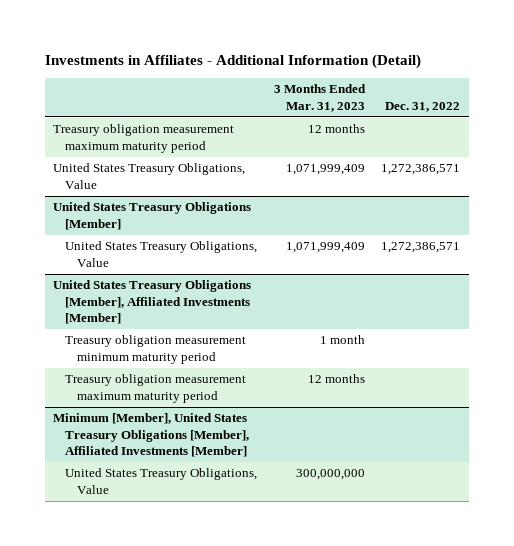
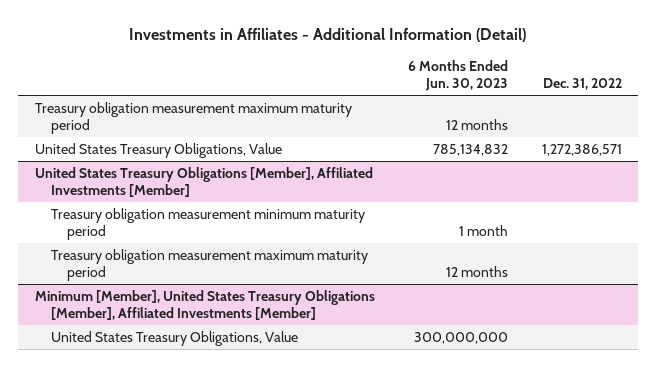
- | 3 Months Ended Mar. 31, 2023 | Dec. 31, 2022
+ | 6 Months Ended Jun. 30, 2023 | Dec. 31, 2022
- United States Treasury Obligations [Member]
- United States Treasury Obligations, Value | 1,071,999,409 | 1,272,386,571

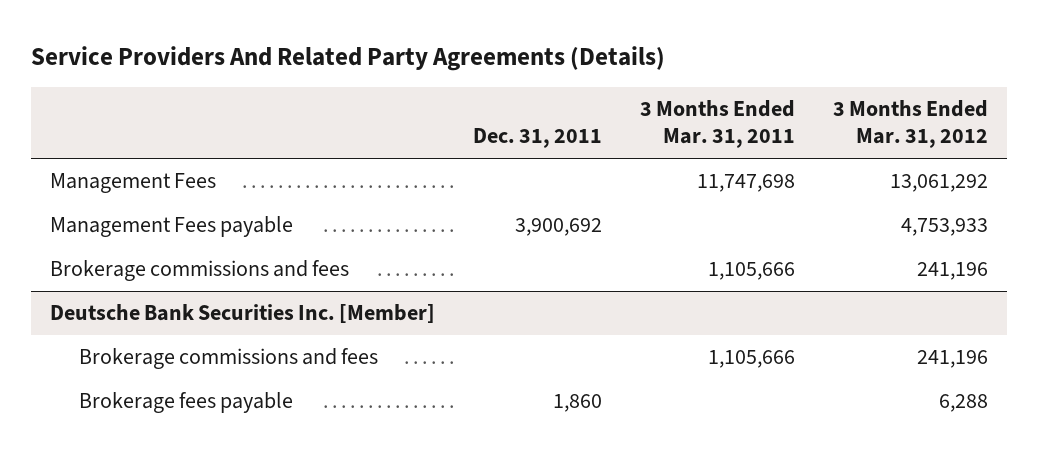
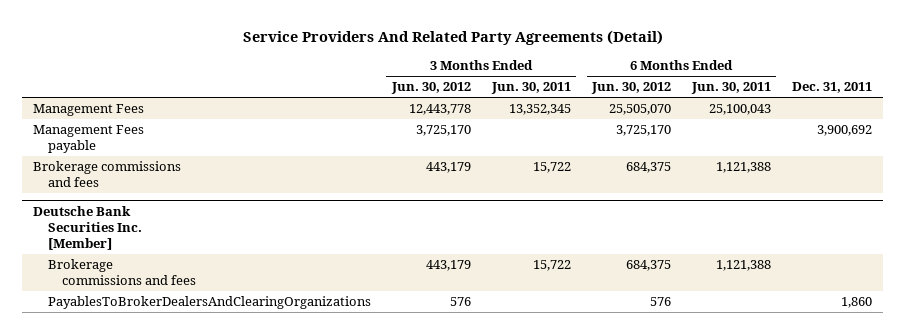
- Service Providers And Related Party Agreements (Details)
+ Service Providers And Related Party Agreements (Detail)
- | Dec. 31, 2011 | 3 Months Ended Mar. 31, 2011 | 3 Months Ended Mar. 31, 2012
+ | 3 Months Ended Jun. 30, 2012 | 3 Months Ended Jun. 30, 2011 | 6 Months Ended Jun. 30, 2012 | 6 Months Ended Jun. 30, 2011 | Dec. 31, 2011
@ Deutsche Bank Securities Inc. [Member]
- Brokerage fees payable | 1,860 | | 6,288
+ PayablesToBrokerDealersAndClearingOrganizations | 576 | | 576 | | 1,860

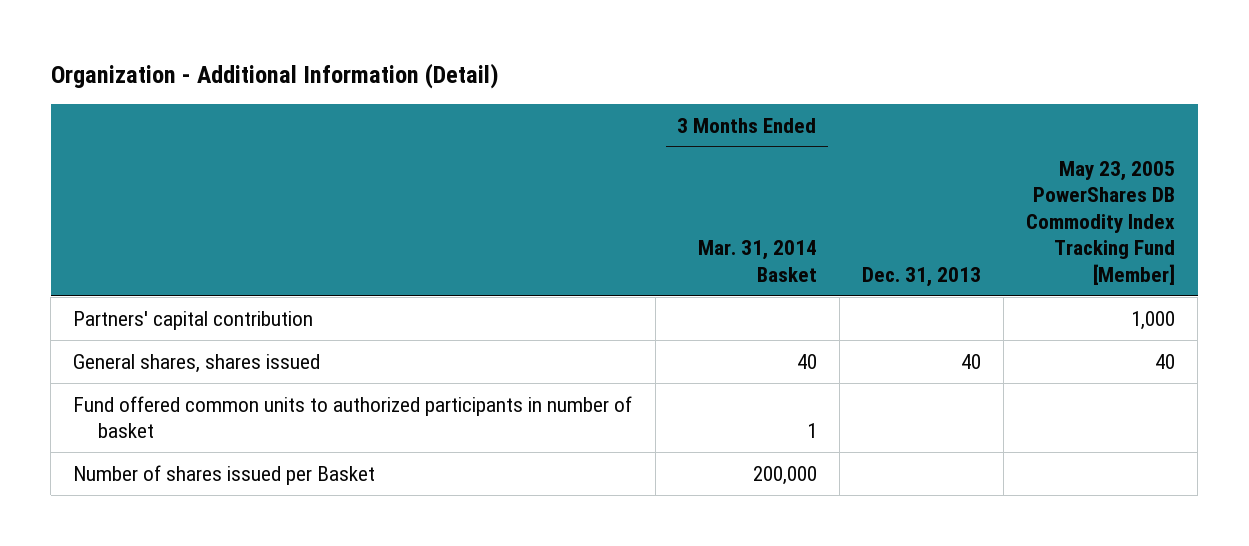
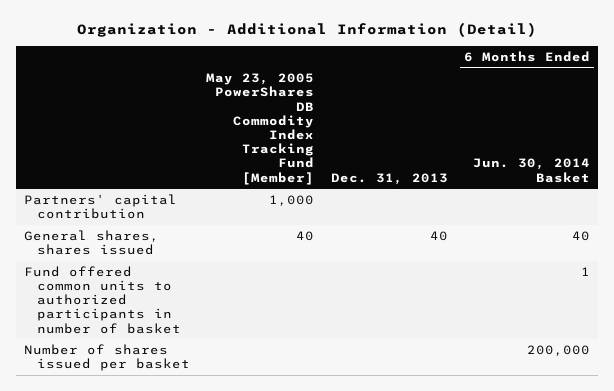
- | 3 Months Ended Mar. 31, 2014 Basket | Dec. 31, 2013 | May 23, 2005 PowerShares DB Commodity Index Tracking Fund [Member]
+ | May 23, 2005 PowerShares DB Commodity Index Tracking Fund [Member] | Dec. 31, 2013 | 6 Months Ended Jun. 30, 2014 Basket
- Number of shares issued per Basket | 200,000 | |
+ Number of shares issued per basket | | | 200,000

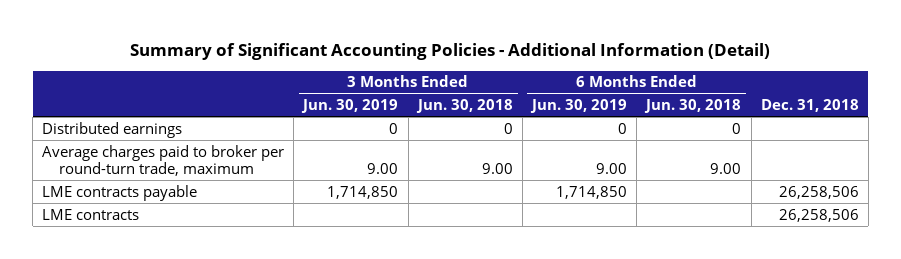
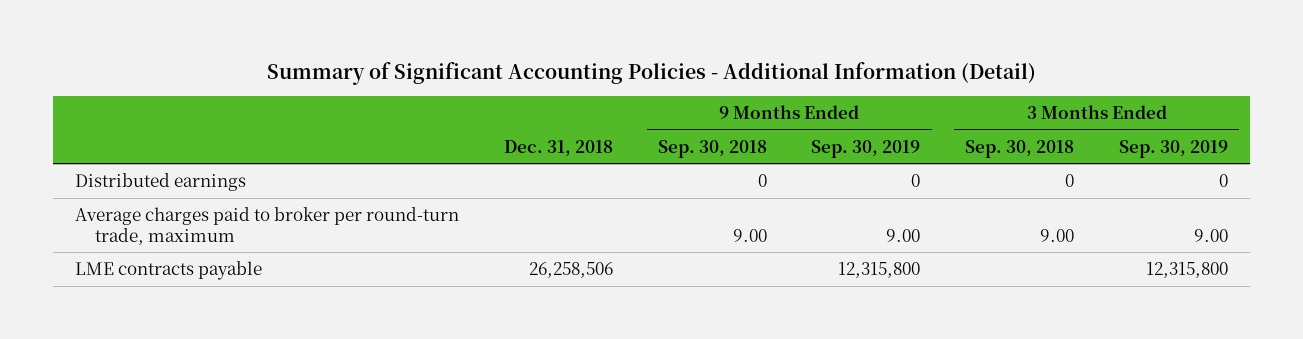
- | 3 Months Ended Jun. 30, 2019 | 3 Months Ended Jun. 30, 2018 | 6 Months Ended Jun. 30, 2019 | 6 Months Ended Jun. 30, 2018 | Dec. 31, 2018
+ | Dec. 31, 2018 | 9 Months Ended Sep. 30, 2018 | 9 Months Ended Sep. 30, 2019 | 3 Months Ended Sep. 30, 2018 | 3 Months Ended Sep. 30, 2019
- LME contracts | | | | | 26,258,506

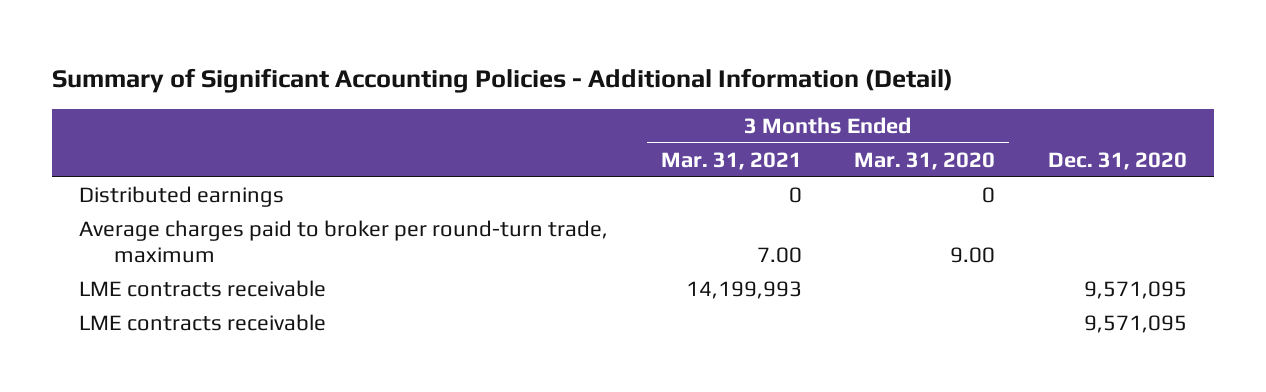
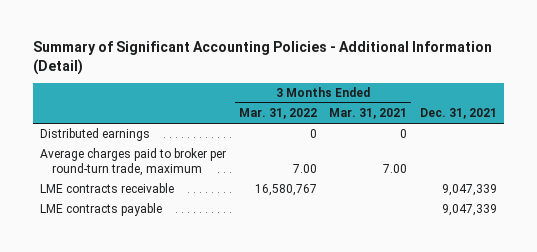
- | 3 Months Ended Mar. 31, 2021 | 3 Months Ended Mar. 31, 2020 | Dec. 31, 2020
+ | 3 Months Ended Mar. 31, 2022 | 3 Months Ended Mar. 31, 2021 | Dec. 31, 2021
- LME contracts receivable | 14,199,993 | | 9,571,095
+ LME contracts payable | | | 9,047,339

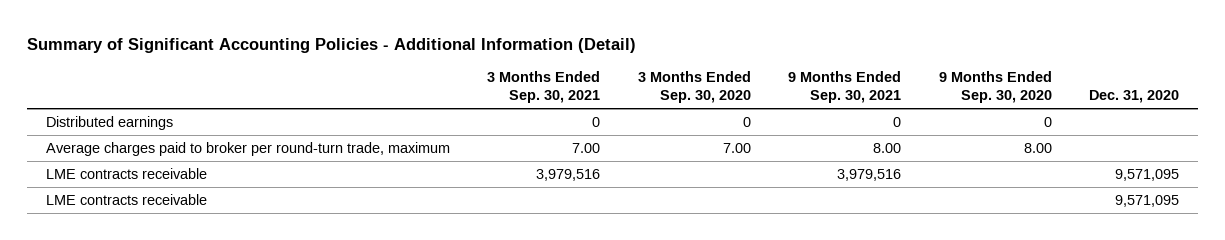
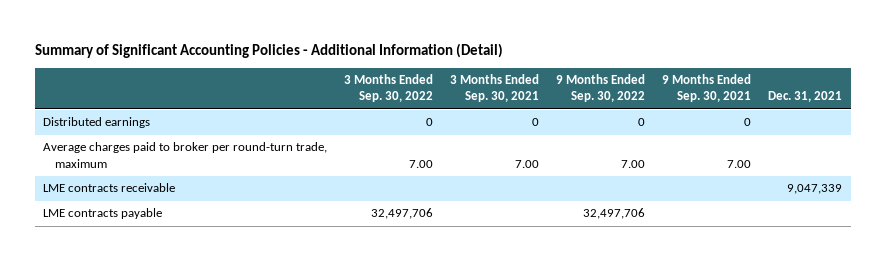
- | 3 Months Ended Sep. 30, 2021 | 3 Months Ended Sep. 30, 2020 | 9 Months Ended Sep. 30, 2021 | 9 Months Ended Sep. 30, 2020 | Dec. 31, 2020
+ | 3 Months Ended Sep. 30, 2022 | 3 Months Ended Sep. 30, 2021 | 9 Months Ended Sep. 30, 2022 | 9 Months Ended Sep. 30, 2021 | Dec. 31, 2021
- Average charges paid to broker per round-turn trade, maximum | 7.00 | 7.00 | 8.00 | 8.00 |
- LME contracts receivable | 3,979,516 | | 3,979,516 | | 9,571,095
+ Average charges paid to broker per round-turn trade, maximum | 7.00 | 7.00 | 7.00 | 7.00 |
+ LME contracts payable | 32,497,706 | | 32,497,706 | |

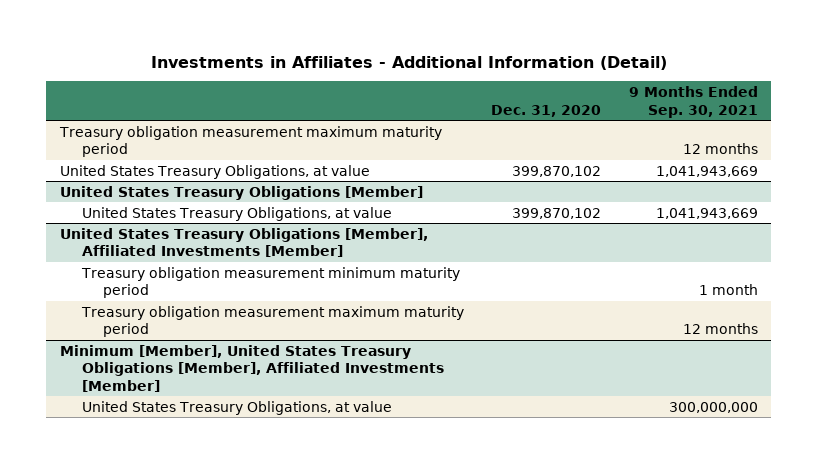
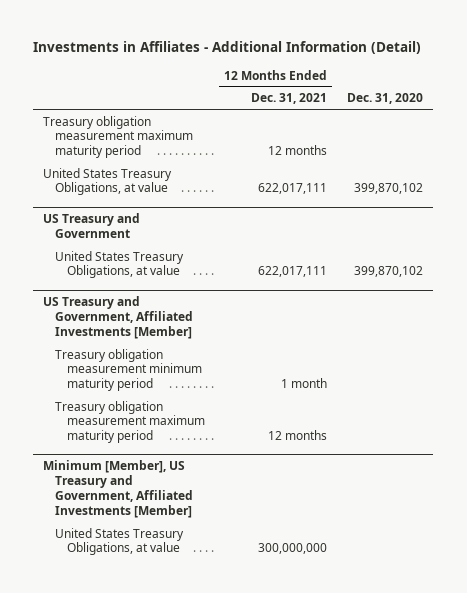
- | Dec. 31, 2020 | 9 Months Ended Sep. 30, 2021
+ | 12 Months Ended Dec. 31, 2021 | Dec. 31, 2020
- United States Treasury Obligations [Member]
+ US Treasury and Government
- United States Treasury Obligations [Member], Affiliated Investments [Member]
- Treasury obligation measurement minimum maturity period | | 1 month
- Treasury obligation measurement maximum maturity period | | 12 months
- Minimum [Member], United States Treasury Obligations [Member], Affiliated Investments [Member]
- United States Treasury Obligations, at value | | 300,000,000
+ US Treasury and Government, Affiliated Investments [Member]
+ Treasury obligation measurement minimum maturity period | 1 month |
+ Treasury obligation measurement maximum maturity period | 12 months |
+ Minimum [Member], US Treasury and Government, Affiliated Investments [Member]
+ United States Treasury Obligations, at value | 300,000,000 |

